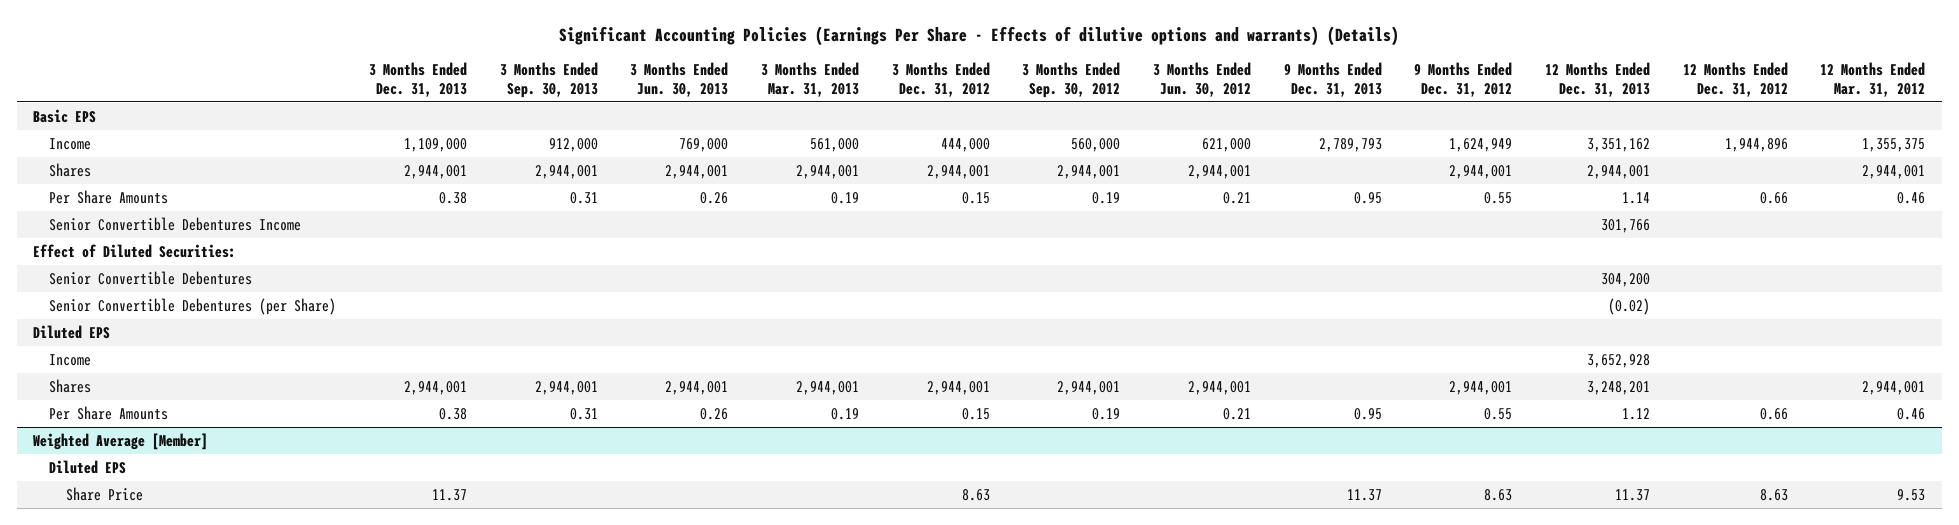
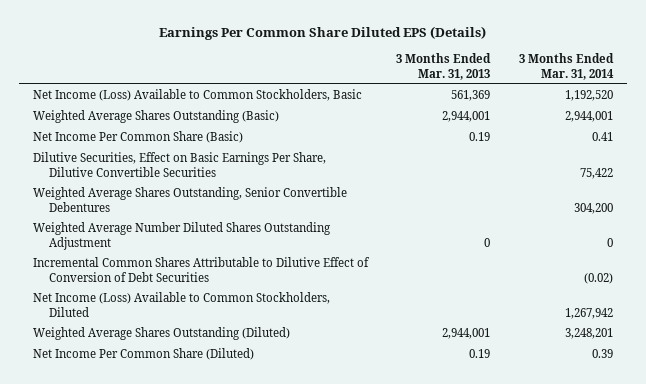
- Significant Accounting Policies (Earnings Per Share - Effects of dilutive options and warrants) (Details)
+ Earnings Per Common Share Diluted EPS (Details)
- | 3 Months Ended Dec. 31, 2013 | 3 Months Ended Sep. 30, 2013 | 3 Months Ended Jun. 30, 2013 | 3 Months Ended Mar. 31, 2013 | 3 Months Ended Dec. 31, 2012 | 3 Months Ended Sep. 30, 2012 | 3 Months Ended Jun. 30, 2012 | 9 Months Ended Dec. 31, 2013 | 9 Months Ended Dec. 31, 2012 | 12 Months Ended Dec. 31, 2013 | 12 Months Ended Dec. 31, 2012 | 12 Months Ended Mar. 31, 2012
+ | 3 Months Ended Mar. 31, 2013 | 3 Months Ended Mar. 31, 2014
- Basic EPS
- Income | 1,109,000 | 912,000 | 769,000 | 561,000 | 444,000 | 560,000 | 621,000 | 2,789,793 | 1,624,949 | 3,351,162 | 1,944,896 | 1,355,375
- Shares | 2,944,001 | 2,944,001 | 2,944,001 | 2,944,001 | 2,944,001 | 2,944,001 | 2,944,001 | | 2,944,001 | 2,944,001 | | 2,944,001
- Per Share Amounts | 0.38 | 0.31 | 0.26 | 0.19 | 0.15 | 0.19 | 0.21 | 0.95 | 0.55 | 1.14 | 0.66 | 0.46
- Senior Convertible Debentures Income | | | | | | | | | | 301,766 | |
- Effect of Diluted Securities:
- Senior Convertible Debentures | | | | | | | | | | 304,200 | |
- Senior Convertible Debentures (per Share) | | | | | | | | | | (0.02) | |
- Diluted EPS
- Income | | | | | | | | | | 3,652,928 | |
- Shares | 2,944,001 | 2,944,001 | 2,944,001 | 2,944,001 | 2,944,001 | 2,944,001 | 2,944,001 | | 2,944,001 | 3,248,201 | | 2,944,001
- Per Share Amounts | 0.38 | 0.31 | 0.26 | 0.19 | 0.15 | 0.19 | 0.21 | 0.95 | 0.55 | 1.12 | 0.66 | 0.46
- Weighted Average [Member]
- Diluted EPS
- Share Price | 11.37 | | | | 8.63 | | | 11.37 | 8.63 | 11.37 | 8.63 | 9.53
+ Net Income (Loss) Available to Common Stockholders, Basic | 561,369 | 1,192,520
+ Weighted Average Shares Outstanding (Basic) | 2,944,001 | 2,944,001
+ Net Income Per Common Share (Basic) | 0.19 | 0.41
+ Dilutive Securities, Effect on Basic Earnings Per Share, Dilutive Convertible Securities | | 75,422
+ Weighted Average Shares Outstanding, Senior Convertible Debentures | | 304,200
+ Weighted Average Number Diluted Shares Outstanding Adjustment | 0 | 0
+ Incremental Common Shares Attributable to Dilutive Effect of Conversion of Debt Securities | | (0.02)
+ Net Income (Loss) Available to Common Stockholders, Diluted | | 1,267,942
+ Weighted Average Shares Outstanding (Diluted) | 2,944,001 | 3,248,201
+ Net Income Per Common Share (Diluted) | 0.19 | 0.39

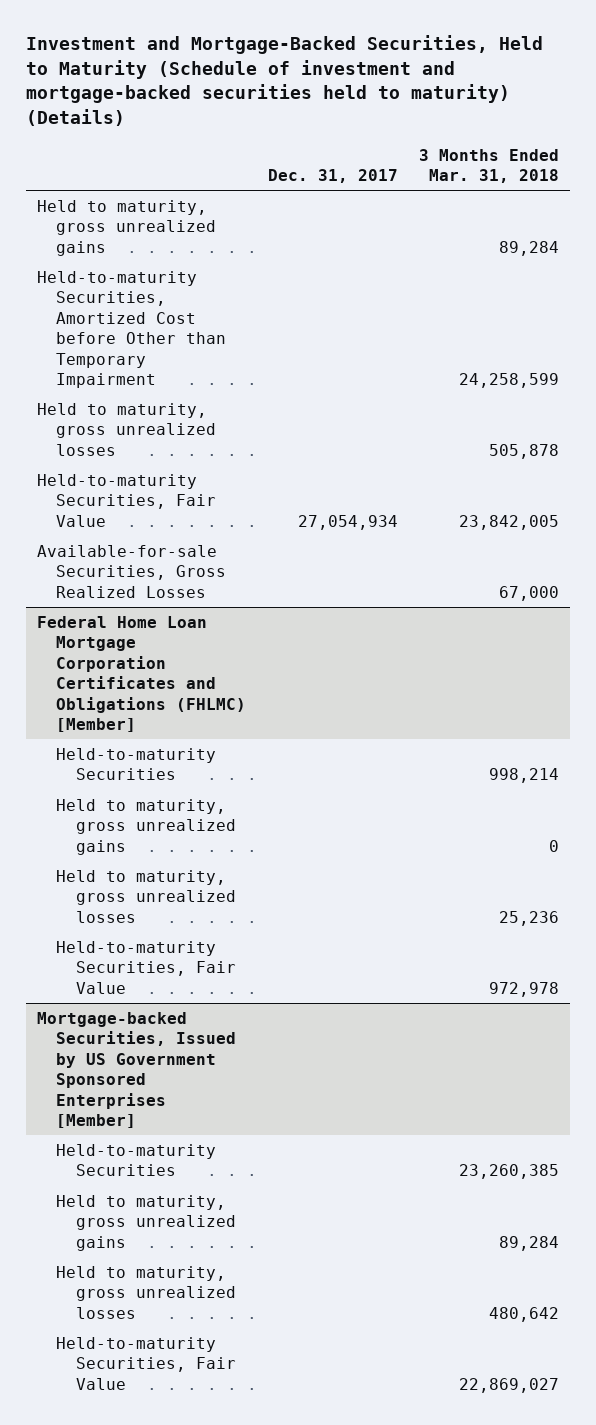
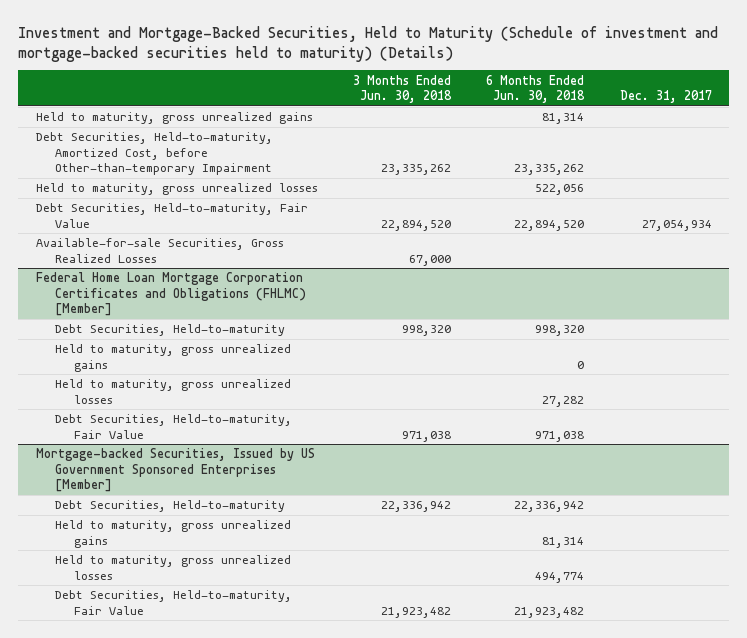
- | Dec. 31, 2017 | 3 Months Ended Mar. 31, 2018
+ | 3 Months Ended Jun. 30, 2018 | 6 Months Ended Jun. 30, 2018 | Dec. 31, 2017
- Held-to-maturity Securities, Amortized Cost before Other than Temporary Impairment | | 24,258,599
+ Debt Securities, Held-to-maturity, Amortized Cost, before Other-than-temporary Impairment | 23,335,262 | 23,335,262 |
- Held-to-maturity Securities, Fair Value | 27,054,934 | 23,842,005
+ Debt Securities, Held-to-maturity, Fair Value | 22,894,520 | 22,894,520 | 27,054,934
@ Federal Home Loan Mortgage Corporation Certificates and Obligations (FHLMC) [Member]
- Held-to-maturity Securities | | 998,214
+ Debt Securities, Held-to-maturity | 998,320 | 998,320 |
- Held-to-maturity Securities, Fair Value | | 972,978
+ Debt Securities, Held-to-maturity, Fair Value | 971,038 | 971,038 |
@ Mortgage-backed Securities, Issued by US Government Sponsored Enterprises [Member]
- Held-to-maturity Securities | | 23,260,385
+ Debt Securities, Held-to-maturity | 22,336,942 | 22,336,942 |
- Held-to-maturity Securities, Fair Value | | 22,869,027
+ Debt Securities, Held-to-maturity, Fair Value | 21,923,482 | 21,923,482 |

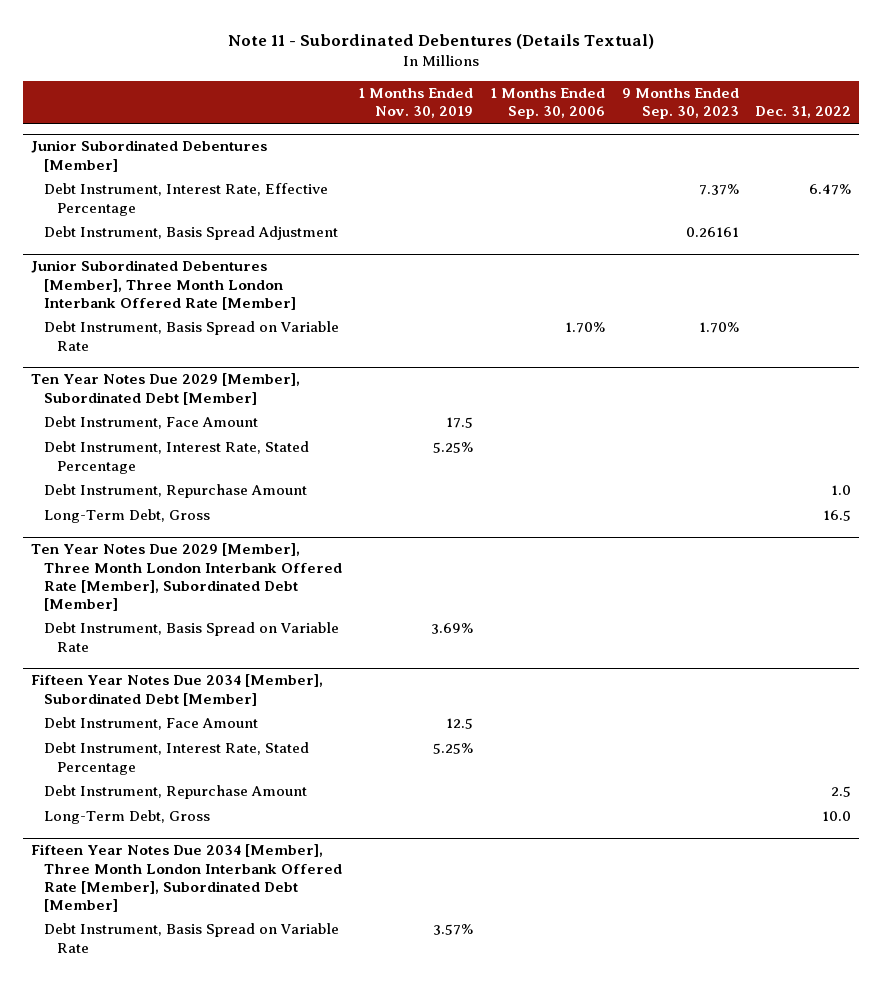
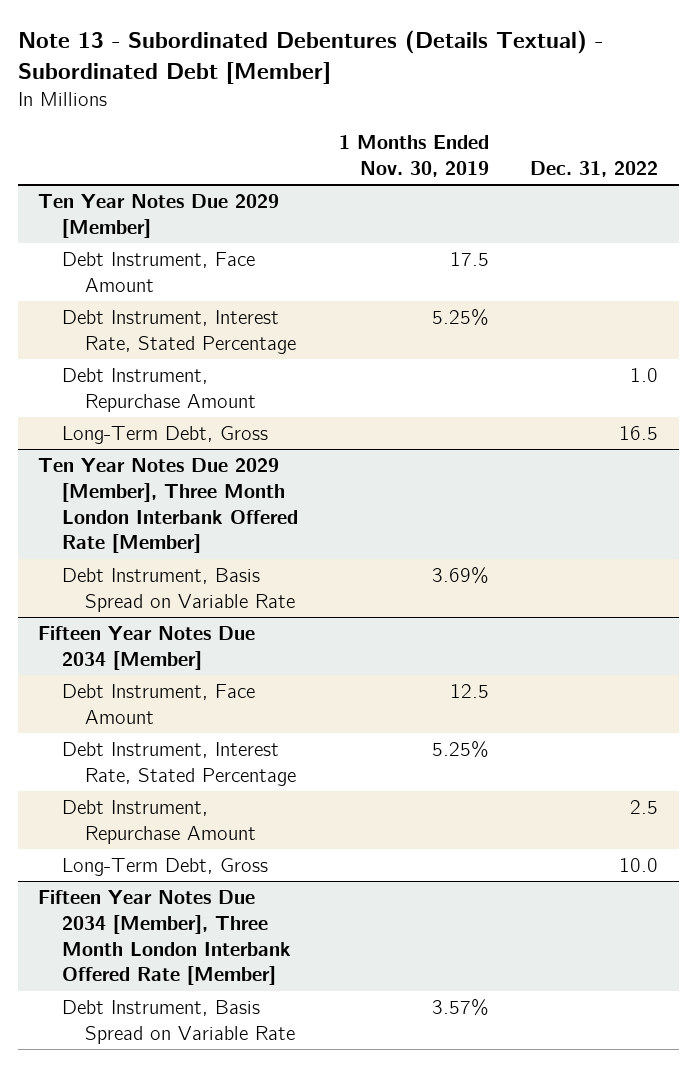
- Note 11 - Subordinated Debentures (Details Textual)
+ Note 13 - Subordinated Debentures (Details Textual) - Subordinated Debt [Member]
- | 1 Months Ended Nov. 30, 2019 | 1 Months Ended Sep. 30, 2006 | 9 Months Ended Sep. 30, 2023 | Dec. 31, 2022
+ | 1 Months Ended Nov. 30, 2019 | Dec. 31, 2022
- Junior Subordinated Debentures [Member]
- Debt Instrument, Interest Rate, Effective Percentage | | | 7.37% | 6.47%
- Debt Instrument, Basis Spread Adjustment | | | 0.26161 |
- Junior Subordinated Debentures [Member], Three Month London Interbank Offered Rate [Member]
- Debt Instrument, Basis Spread on Variable Rate | | 1.70% | 1.70% |
- Ten Year Notes Due 2029 [Member], Subordinated Debt [Member]
+ Ten Year Notes Due 2029 [Member]
- Ten Year Notes Due 2029 [Member], Three Month London Interbank Offered Rate [Member], Subordinated Debt [Member]
+ Ten Year Notes Due 2029 [Member], Three Month London Interbank Offered Rate [Member]
- Fifteen Year Notes Due 2034 [Member], Subordinated Debt [Member]
+ Fifteen Year Notes Due 2034 [Member]
- Fifteen Year Notes Due 2034 [Member], Three Month London Interbank Offered Rate [Member], Subordinated Debt [Member]
+ Fifteen Year Notes Due 2034 [Member], Three Month London Interbank Offered Rate [Member]

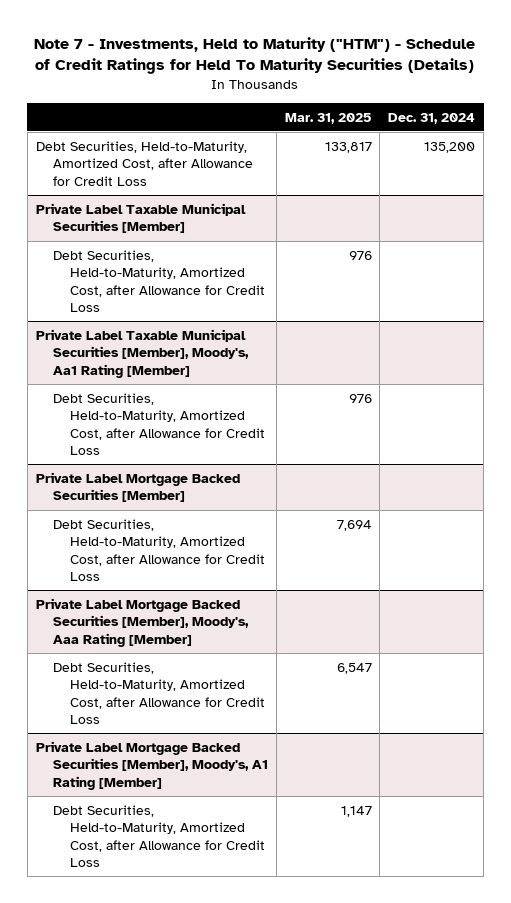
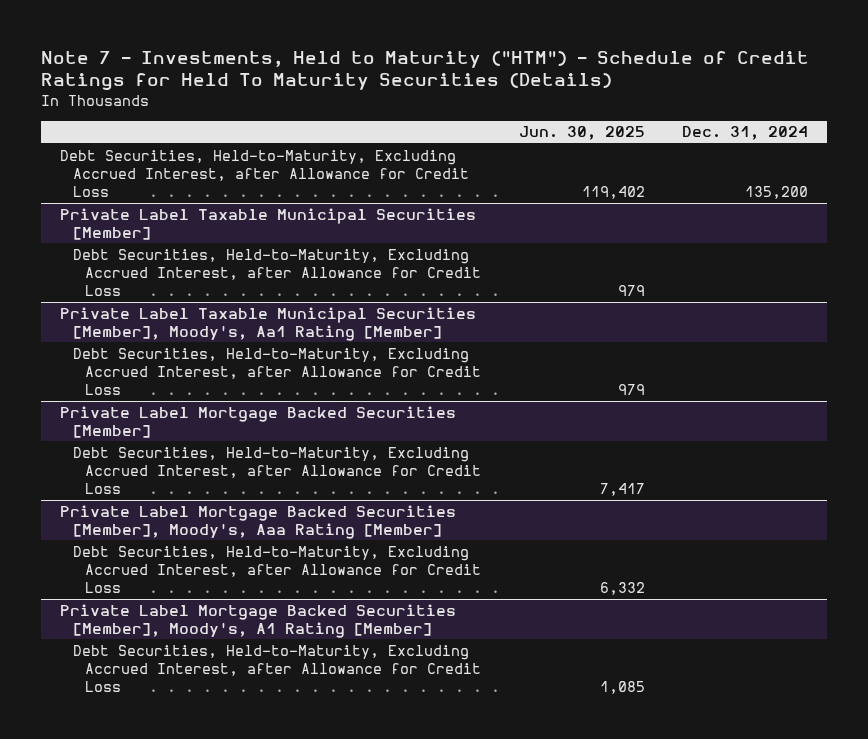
- | Mar. 31, 2025 | Dec. 31, 2024
+ | Jun. 30, 2025 | Dec. 31, 2024
- Debt Securities, Held-to-Maturity, Amortized Cost, after Allowance for Credit Loss | 133,817 | 135,200
+ Debt Securities, Held-to-Maturity, Excluding Accrued Interest, after Allowance for Credit Loss | 119,402 | 135,200
@ Private Label Taxable Municipal Securities [Member]
- Debt Securities, Held-to-Maturity, Amortized Cost, after Allowance for Credit Loss | 976 |
+ Debt Securities, Held-to-Maturity, Excluding Accrued Interest, after Allowance for Credit Loss | 979 |
@ Private Label Taxable Municipal Securities [Member], Moody's, Aa1 Rating [Member]
- Debt Securities, Held-to-Maturity, Amortized Cost, after Allowance for Credit Loss | 976 |
+ Debt Securities, Held-to-Maturity, Excluding Accrued Interest, after Allowance for Credit Loss | 979 |
@ Private Label Mortgage Backed Securities [Member]
- Debt Securities, Held-to-Maturity, Amortized Cost, after Allowance for Credit Loss | 7,694 |
+ Debt Securities, Held-to-Maturity, Excluding Accrued Interest, after Allowance for Credit Loss | 7,417 |
@ Private Label Mortgage Backed Securities [Member], Moody's, Aaa Rating [Member]
- Debt Securities, Held-to-Maturity, Amortized Cost, after Allowance for Credit Loss | 6,547 |
+ Debt Securities, Held-to-Maturity, Excluding Accrued Interest, after Allowance for Credit Loss | 6,332 |
@ Private Label Mortgage Backed Securities [Member], Moody's, A1 Rating [Member]
- Debt Securities, Held-to-Maturity, Amortized Cost, after Allowance for Credit Loss | 1,147 |
+ Debt Securities, Held-to-Maturity, Excluding Accrued Interest, after Allowance for Credit Loss | 1,085 |

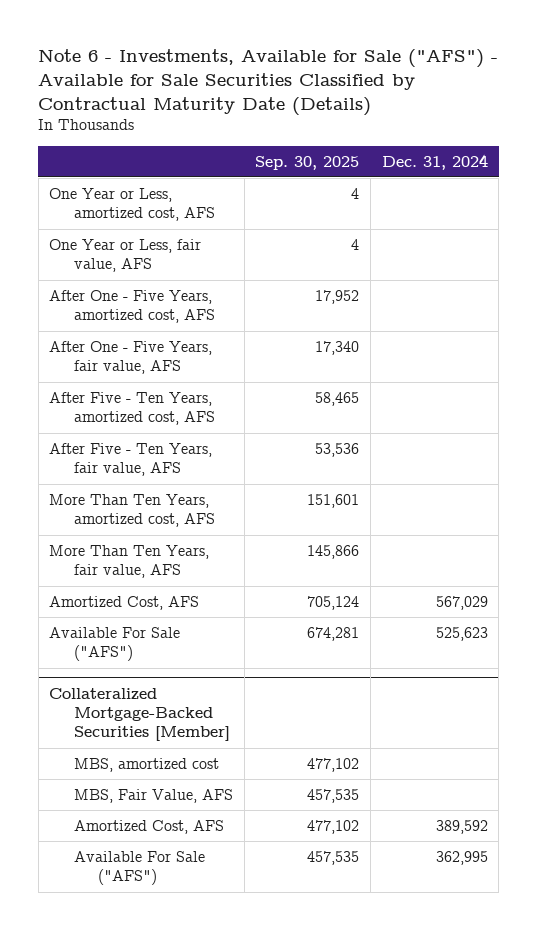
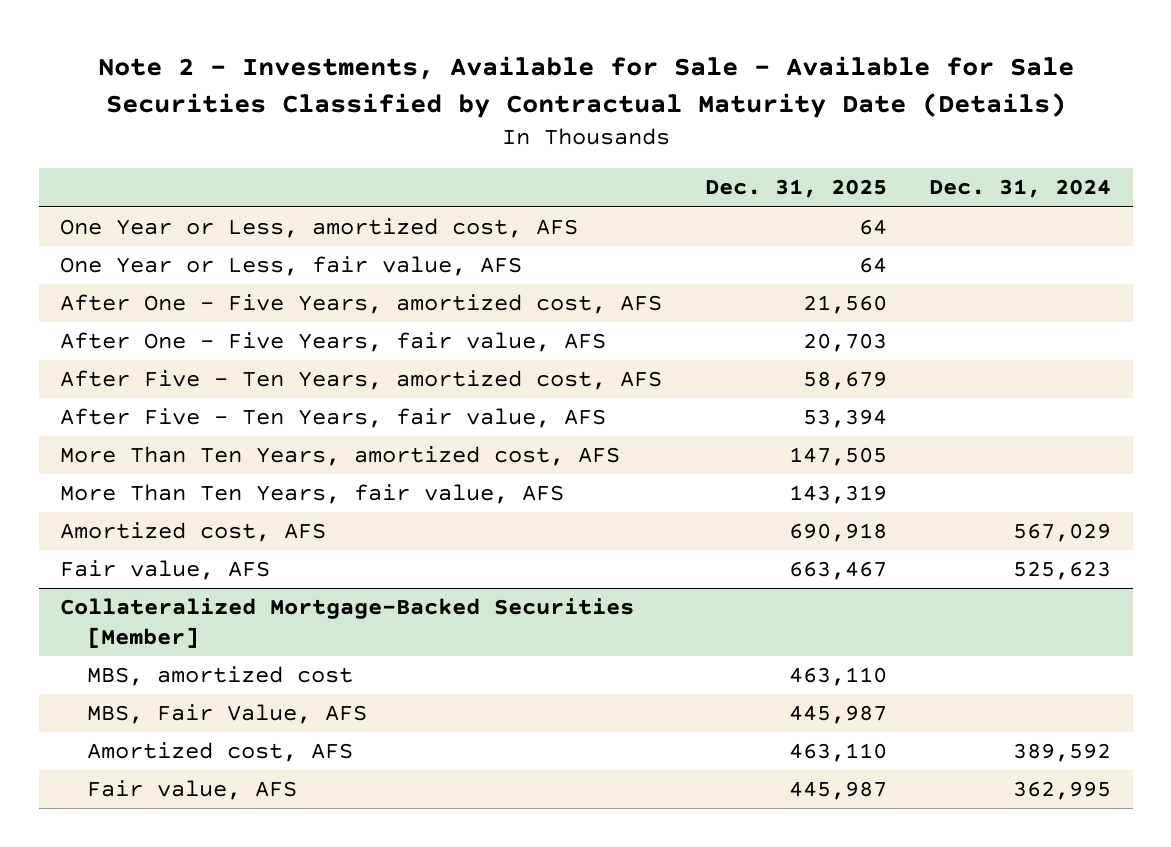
- Note 6 - Investments, Available for Sale ("AFS") - Available for Sale Securities Classified by Contractual Maturity Date (Details)
+ Note 2 - Investments, Available for Sale - Available for Sale Securities Classified by Contractual Maturity Date (Details)
- | Sep. 30, 2025 | Dec. 31, 2024
+ | Dec. 31, 2025 | Dec. 31, 2024
- Amortized Cost, AFS | 705,124 | 567,029
- Available For Sale ("AFS") | 674,281 | 525,623
+ Amortized cost, AFS | 690,918 | 567,029
+ Fair value, AFS | 663,467 | 525,623
@ Collateralized Mortgage-Backed Securities [Member]
- Amortized Cost, AFS | 477,102 | 389,592
- Available For Sale ("AFS") | 457,535 | 362,995
+ Amortized cost, AFS | 463,110 | 389,592
+ Fair value, AFS | 445,987 | 362,995

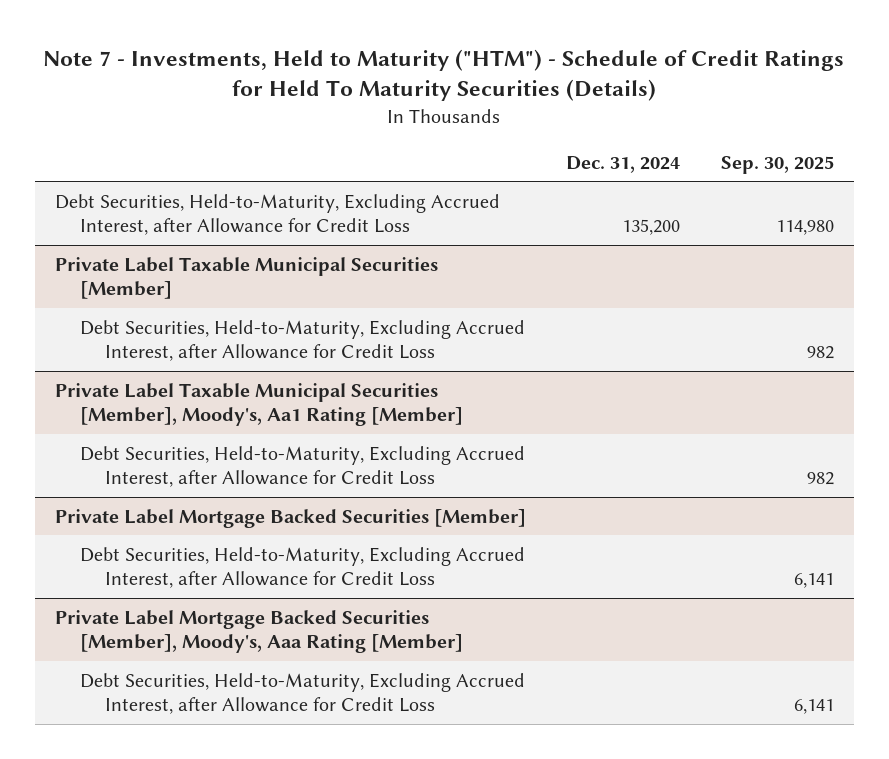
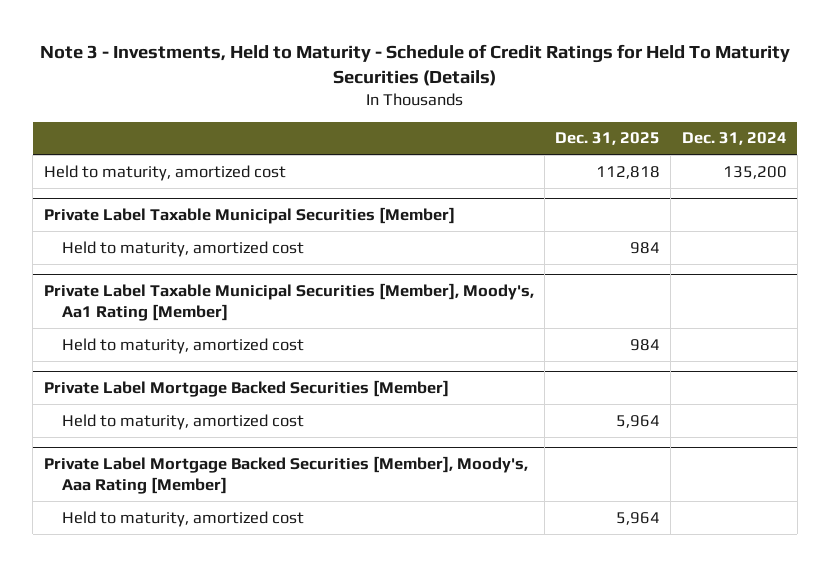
- Note 7 - Investments, Held to Maturity ("HTM") - Schedule of Credit Ratings for Held To Maturity Securities (Details)
+ Note 3 - Investments, Held to Maturity - Schedule of Credit Ratings for Held To Maturity Securities (Details)
- | Dec. 31, 2024 | Sep. 30, 2025
+ | Dec. 31, 2025 | Dec. 31, 2024
- Debt Securities, Held-to-Maturity, Excluding Accrued Interest, after Allowance for Credit Loss | 135,200 | 114,980
+ Held to maturity, amortized cost | 112,818 | 135,200
@ Private Label Taxable Municipal Securities [Member]
- Debt Securities, Held-to-Maturity, Excluding Accrued Interest, after Allowance for Credit Loss | | 982
+ Held to maturity, amortized cost | 984 |
@ Private Label Taxable Municipal Securities [Member], Moody's, Aa1 Rating [Member]
- Debt Securities, Held-to-Maturity, Excluding Accrued Interest, after Allowance for Credit Loss | | 982
+ Held to maturity, amortized cost | 984 |
@ Private Label Mortgage Backed Securities [Member]
- Debt Securities, Held-to-Maturity, Excluding Accrued Interest, after Allowance for Credit Loss | | 6,141
+ Held to maturity, amortized cost | 5,964 |
@ Private Label Mortgage Backed Securities [Member], Moody's, Aaa Rating [Member]
- Debt Securities, Held-to-Maturity, Excluding Accrued Interest, after Allowance for Credit Loss | | 6,141
+ Held to maturity, amortized cost | 5,964 |

